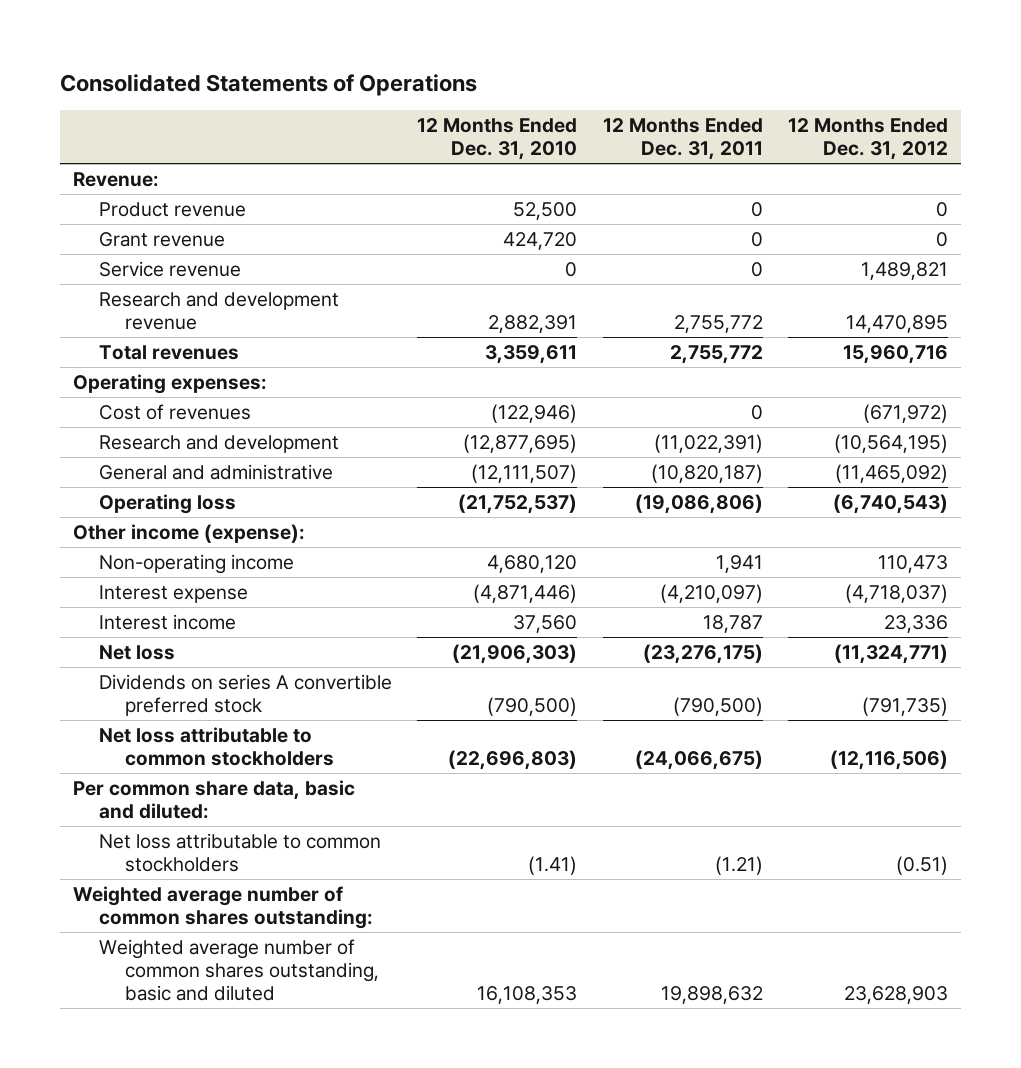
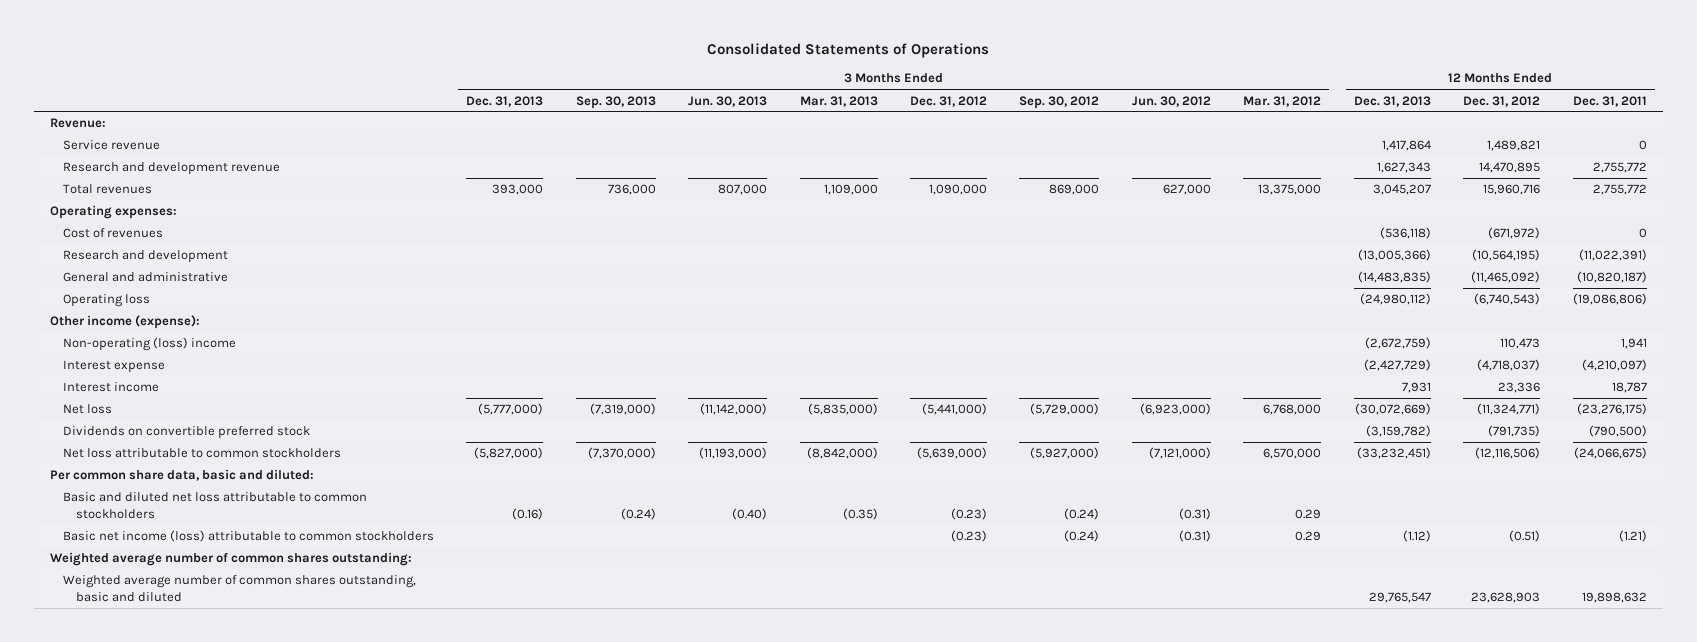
- | 12 Months Ended Dec. 31, 2010 | 12 Months Ended Dec. 31, 2011 | 12 Months Ended Dec. 31, 2012
+ | 3 Months Ended Dec. 31, 2013 | 3 Months Ended Sep. 30, 2013 | 3 Months Ended Jun. 30, 2013 | 3 Months Ended Mar. 31, 2013 | 3 Months Ended Dec. 31, 2012 | 3 Months Ended Sep. 30, 2012 | 3 Months Ended Jun. 30, 2012 | 3 Months Ended Mar. 31, 2012 | 12 Months Ended Dec. 31, 2013 | 12 Months Ended Dec. 31, 2012 | 12 Months Ended Dec. 31, 2011
- Product revenue | 52,500 | 0 | 0
- Grant revenue | 424,720 | 0 | 0
- Non-operating income | 4,680,120 | 1,941 | 110,473
+ Non-operating (loss) income | | | | | | | | | (2,672,759) | 110,473 | 1,941
- Dividends on series A convertible preferred stock | (790,500) | (790,500) | (791,735)
+ Dividends on convertible preferred stock | | | | | | | | | (3,159,782) | (791,735) | (790,500)
- Net loss attributable to common stockholders | (1.41) | (1.21) | (0.51)
+ Basic and diluted net loss attributable to common stockholders | (0.16) | (0.24) | (0.40) | (0.35) | (0.23) | (0.24) | (0.31) | 0.29 | | |
+ Basic net income (loss) attributable to common stockholders | | | | | (0.23) | (0.24) | (0.31) | 0.29 | (1.12) | (0.51) | (1.21)

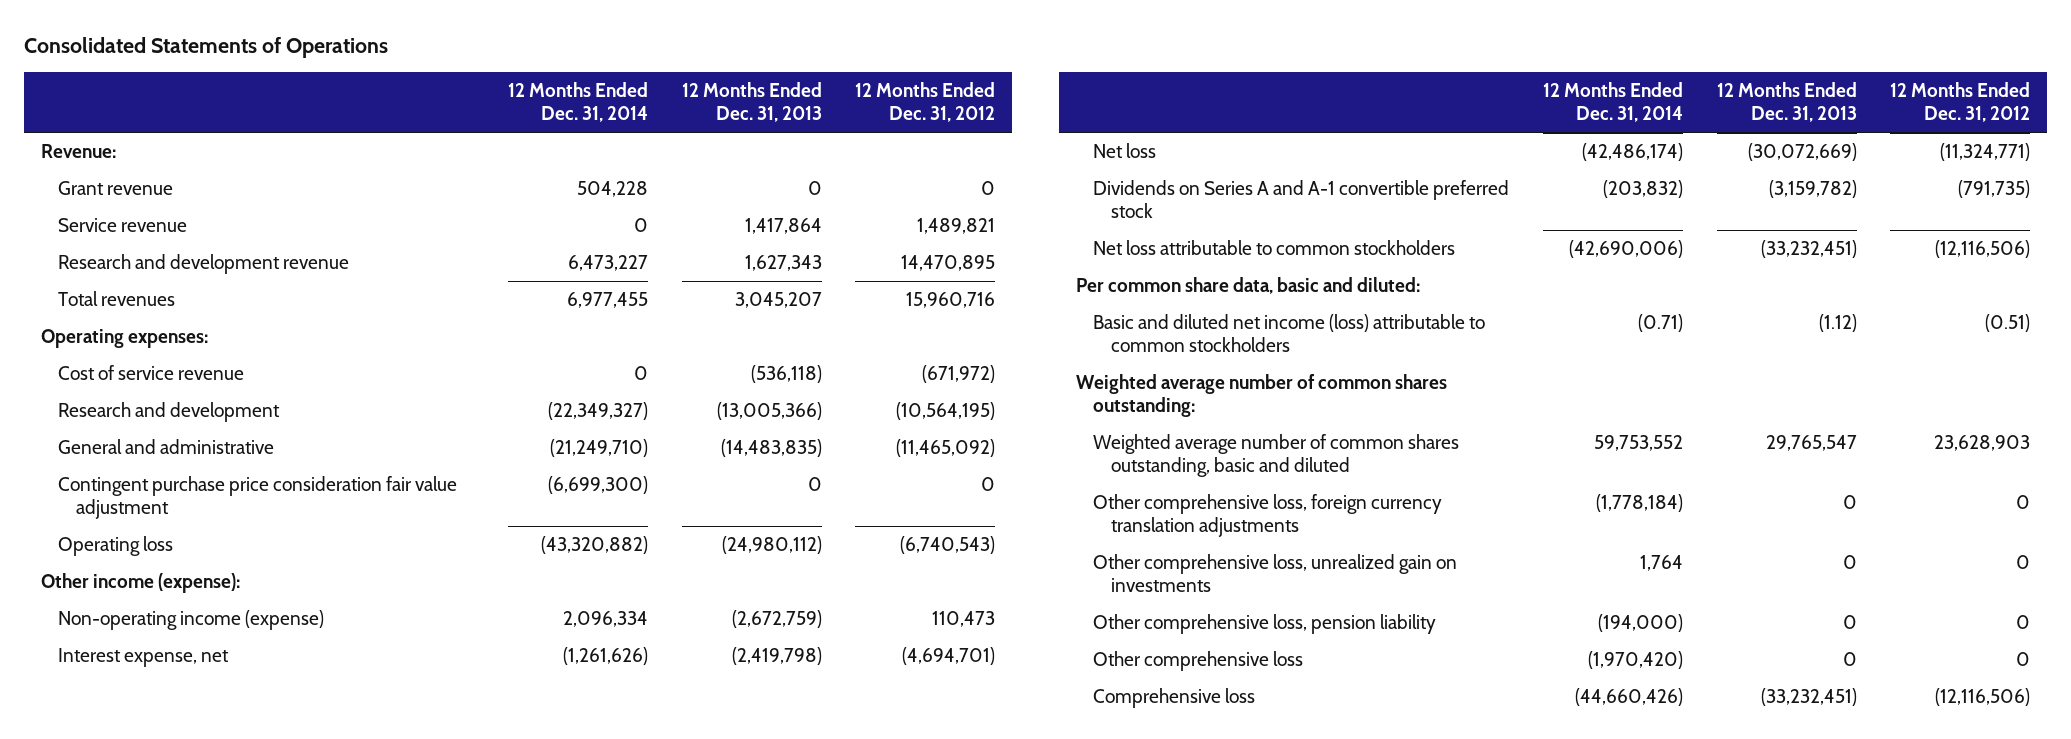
- | 3 Months Ended Dec. 31, 2013 | 3 Months Ended Sep. 30, 2013 | 3 Months Ended Jun. 30, 2013 | 3 Months Ended Mar. 31, 2013 | 3 Months Ended Dec. 31, 2012 | 3 Months Ended Sep. 30, 2012 | 3 Months Ended Jun. 30, 2012 | 3 Months Ended Mar. 31, 2012 | 12 Months Ended Dec. 31, 2013 | 12 Months Ended Dec. 31, 2012 | 12 Months Ended Dec. 31, 2011
+ | 12 Months Ended Dec. 31, 2014 | 12 Months Ended Dec. 31, 2013 | 12 Months Ended Dec. 31, 2012
+ Grant revenue | 504,228 | 0 | 0
- Cost of revenues | | | | | | | | | (536,118) | (671,972) | 0
+ Cost of service revenue | 0 | (536,118) | (671,972)
+ Contingent purchase price consideration fair value adjustment | (6,699,300) | 0 | 0
- Non-operating (loss) income | | | | | | | | | (2,672,759) | 110,473 | 1,941
- Interest expense | | | | | | | | | (2,427,729) | (4,718,037) | (4,210,097)
- Interest income | | | | | | | | | 7,931 | 23,336 | 18,787
+ Non-operating income (expense) | 2,096,334 | (2,672,759) | 110,473
+ Interest expense, net | (1,261,626) | (2,419,798) | (4,694,701)
- Dividends on convertible preferred stock | | | | | | | | | (3,159,782) | (791,735) | (790,500)
+ Dividends on Series A and A-1 convertible preferred stock | (203,832) | (3,159,782) | (791,735)
- Basic and diluted net loss attributable to common stockholders | (0.16) | (0.24) | (0.40) | (0.35) | (0.23) | (0.24) | (0.31) | 0.29 | | |
- Basic net income (loss) attributable to common stockholders | | | | | (0.23) | (0.24) | (0.31) | 0.29 | (1.12) | (0.51) | (1.21)
+ Basic and diluted net income (loss) attributable to common stockholders | (0.71) | (1.12) | (0.51)
+ Other comprehensive loss, foreign currency translation adjustments | (1,778,184) | 0 | 0
+ Other comprehensive loss, unrealized gain on investments | 1,764 | 0 | 0
+ Other comprehensive loss, pension liability | (194,000) | 0 | 0
+ Other comprehensive loss | (1,970,420) | 0 | 0
+ Comprehensive loss | (44,660,426) | (33,232,451) | (12,116,506)

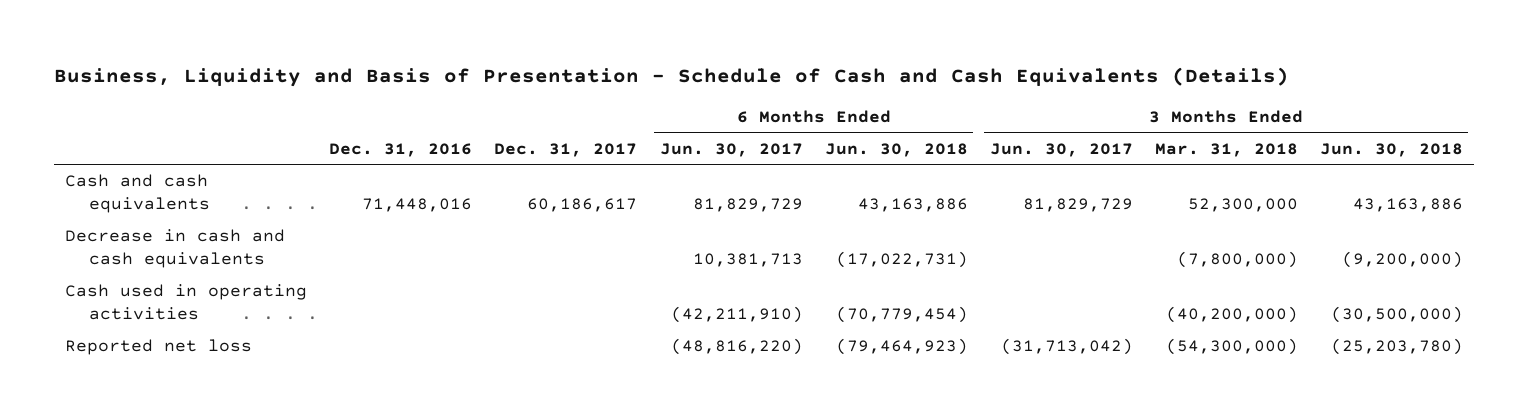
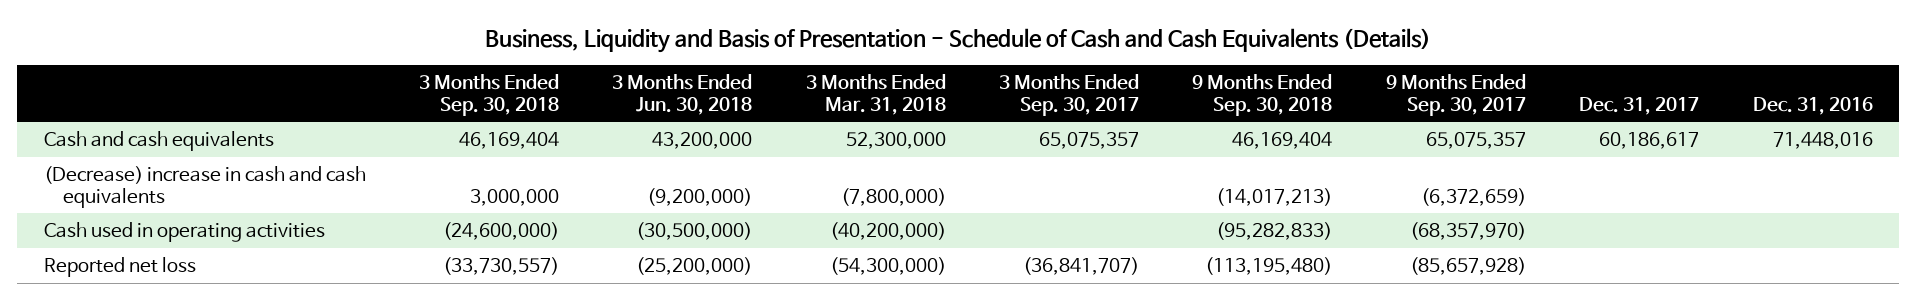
- | Dec. 31, 2016 | Dec. 31, 2017 | 6 Months Ended Jun. 30, 2017 | 6 Months Ended Jun. 30, 2018 | 3 Months Ended Jun. 30, 2017 | 3 Months Ended Mar. 31, 2018 | 3 Months Ended Jun. 30, 2018
+ | 3 Months Ended Sep. 30, 2018 | 3 Months Ended Jun. 30, 2018 | 3 Months Ended Mar. 31, 2018 | 3 Months Ended Sep. 30, 2017 | 9 Months Ended Sep. 30, 2018 | 9 Months Ended Sep. 30, 2017 | Dec. 31, 2017 | Dec. 31, 2016
- Cash and cash equivalents | 71,448,016 | 60,186,617 | 81,829,729 | 43,163,886 | 81,829,729 | 52,300,000 | 43,163,886
- Decrease in cash and cash equivalents | | | 10,381,713 | (17,022,731) | | (7,800,000) | (9,200,000)
+ Cash and cash equivalents | 46,169,404 | 43,200,000 | 52,300,000 | 65,075,357 | 46,169,404 | 65,075,357 | 60,186,617 | 71,448,016
+ (Decrease) increase in cash and cash equivalents | 3,000,000 | (9,200,000) | (7,800,000) | | (14,017,213) | (6,372,659) | |
- Reported net loss | | | (48,816,220) | (79,464,923) | (31,713,042) | (54,300,000) | (25,203,780)
+ Reported net loss | (33,730,557) | (25,200,000) | (54,300,000) | (36,841,707) | (113,195,480) | (85,657,928) | |

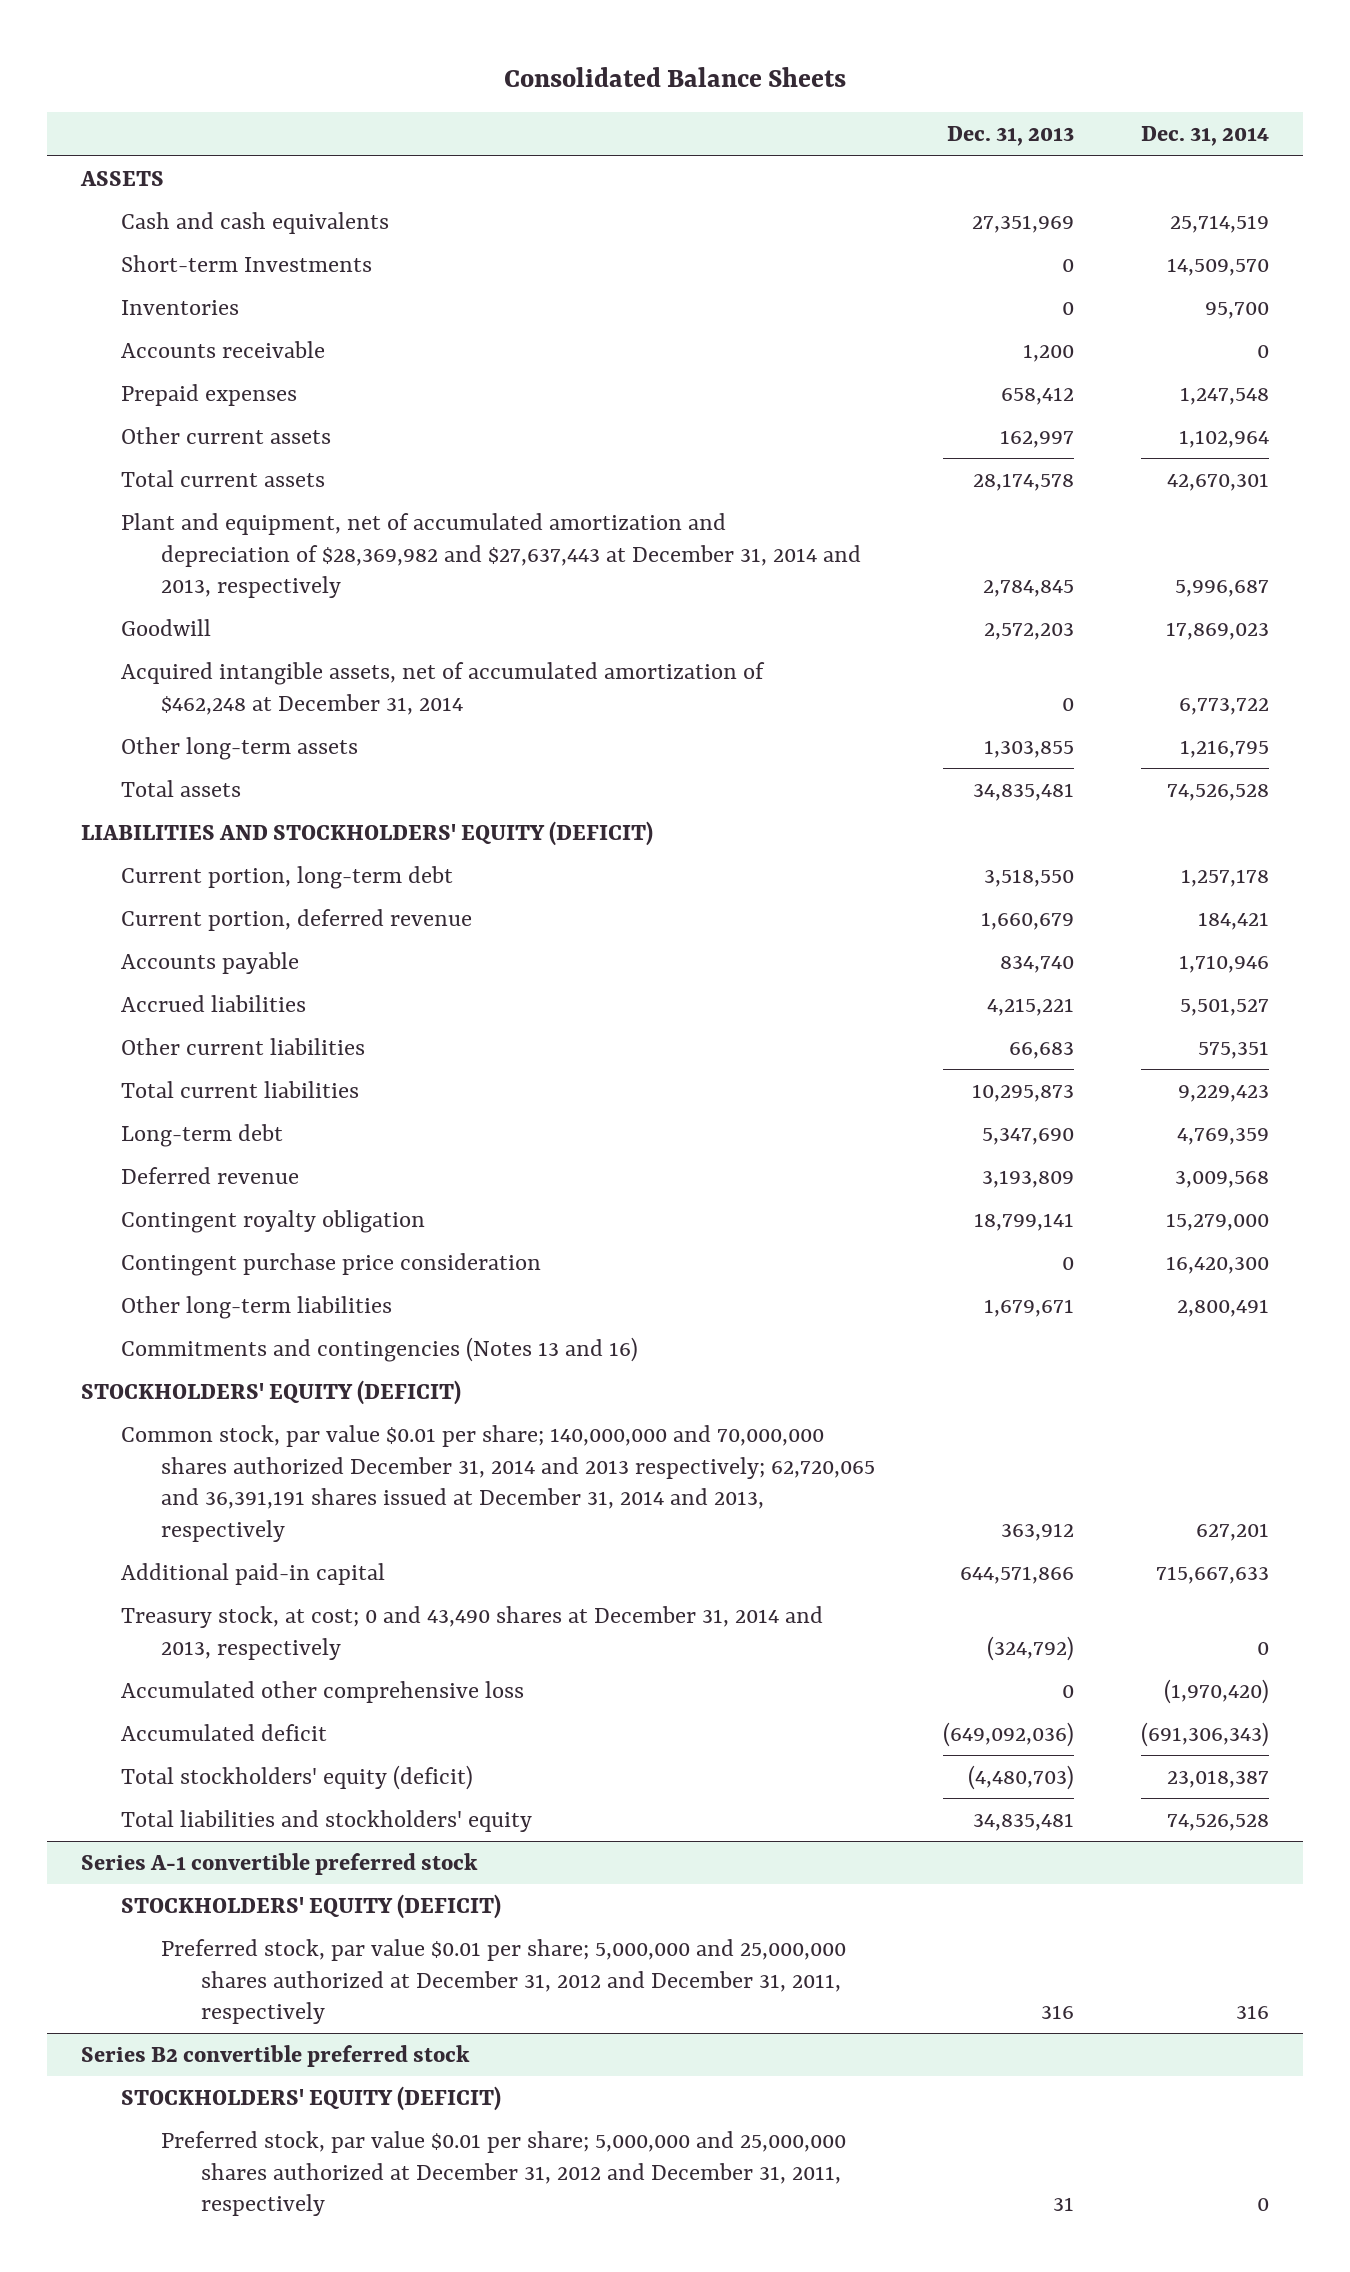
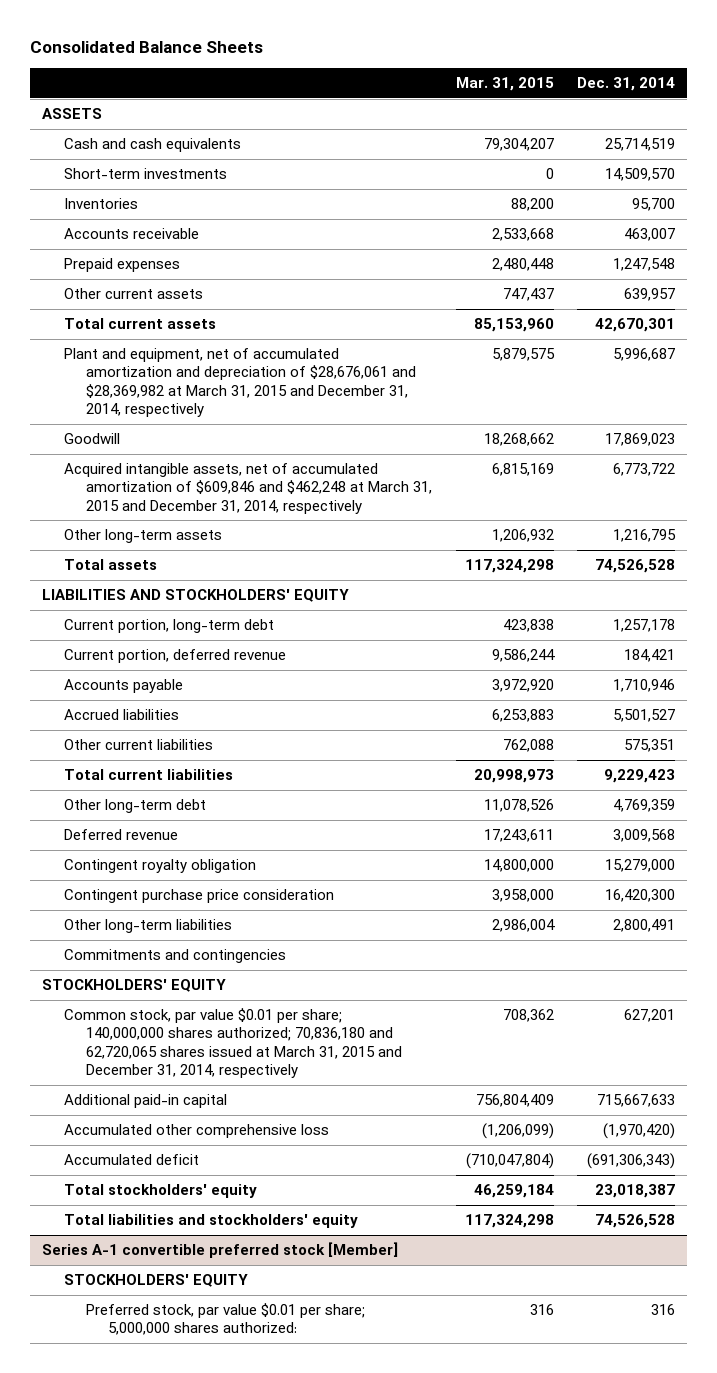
- | Dec. 31, 2013 | Dec. 31, 2014
+ | Mar. 31, 2015 | Dec. 31, 2014
- Short-term Investments | 0 | 14,509,570
+ Short-term investments | 0 | 14,509,570
- Accounts receivable | 1,200 | 0
+ Accounts receivable | 2,533,668 | 463,007
- Other current assets | 162,997 | 1,102,964
+ Other current assets | 747,437 | 639,957
- Plant and equipment, net of accumulated amortization and depreciation of $28,369,982 and $27,637,443 at December 31, 2014 and 2013, respectively | 2,784,845 | 5,996,687
+ Plant and equipment, net of accumulated amortization and depreciation of $28,676,061 and $28,369,982 at March 31, 2015 and December 31, 2014, respectively | 5,879,575 | 5,996,687
- Acquired intangible assets, net of accumulated amortization of $462,248 at December 31, 2014 | 0 | 6,773,722
+ Acquired intangible assets, net of accumulated amortization of $609,846 and $462,248 at March 31, 2015 and December 31, 2014, respectively | 6,815,169 | 6,773,722
- LIABILITIES AND STOCKHOLDERS' EQUITY (DEFICIT)
+ LIABILITIES AND STOCKHOLDERS' EQUITY
- Long-term debt | 5,347,690 | 4,769,359
+ Other long-term debt | 11,078,526 | 4,769,359
- Commitments and contingencies (Notes 13 and 16)
- STOCKHOLDERS' EQUITY (DEFICIT)
- Common stock, par value $0.01 per share; 140,000,000 and 70,000,000 shares authorized December 31, 2014 and 2013 respectively; 62,720,065 and 36,391,191 shares issued at December 31, 2014 and 2013, respectively | 363,912 | 627,201
+ Commitments and contingencies
+ STOCKHOLDERS' EQUITY
+ Common stock, par value $0.01 per share; 140,000,000 shares authorized; 70,836,180 and 62,720,065 shares issued at March 31, 2015 and December 31, 2014, respectively | 708,362 | 627,201
- Treasury stock, at cost; 0 and 43,490 shares at December 31, 2014 and 2013, respectively | (324,792) | 0
- Total stockholders' equity (deficit) | (4,480,703) | 23,018,387
+ Total stockholders' equity | 46,259,184 | 23,018,387
- Series A-1 convertible preferred stock
- STOCKHOLDERS' EQUITY (DEFICIT)
- Preferred stock, par value $0.01 per share; 5,000,000 and 25,000,000 shares authorized at December 31, 2012 and December 31, 2011, respectively | 316 | 316
- Series B2 convertible preferred stock
- STOCKHOLDERS' EQUITY (DEFICIT)
- Preferred stock, par value $0.01 per share; 5,000,000 and 25,000,000 shares authorized at December 31, 2012 and December 31, 2011, respectively | 31 | 0
+ Series A-1 convertible preferred stock [Member]
+ STOCKHOLDERS' EQUITY
+ Preferred stock, par value $0.01 per share; 5,000,000 shares authorized: | 316 | 316

